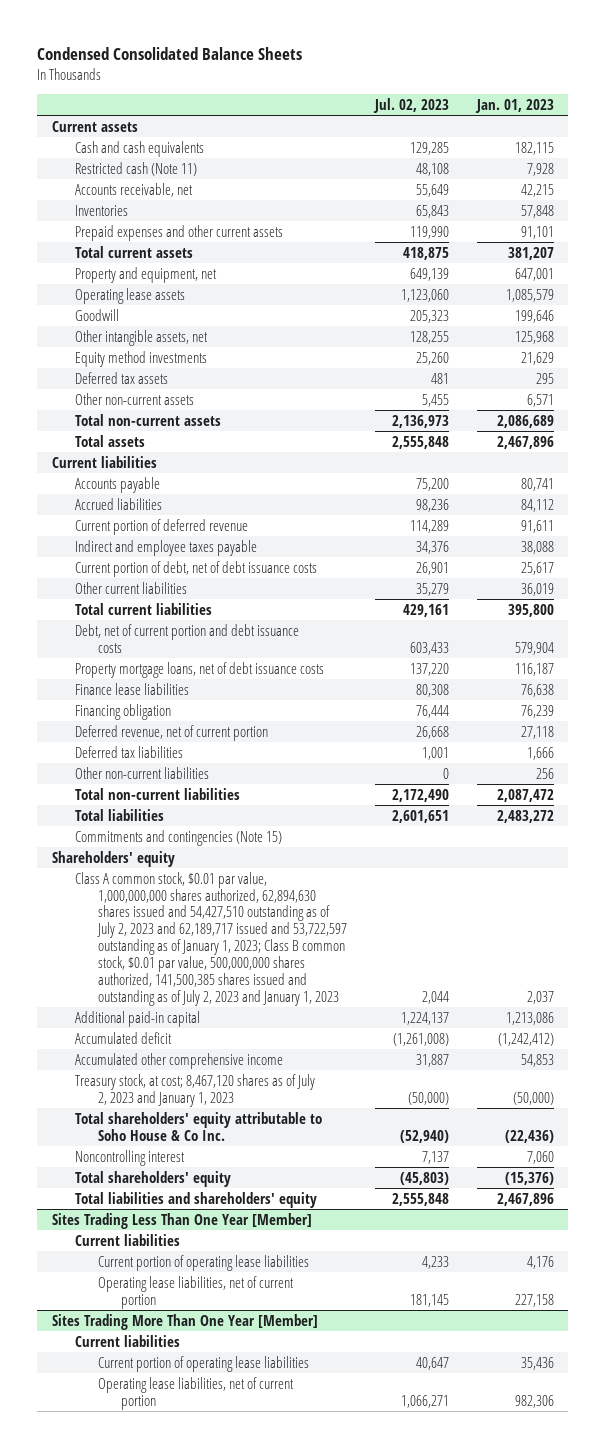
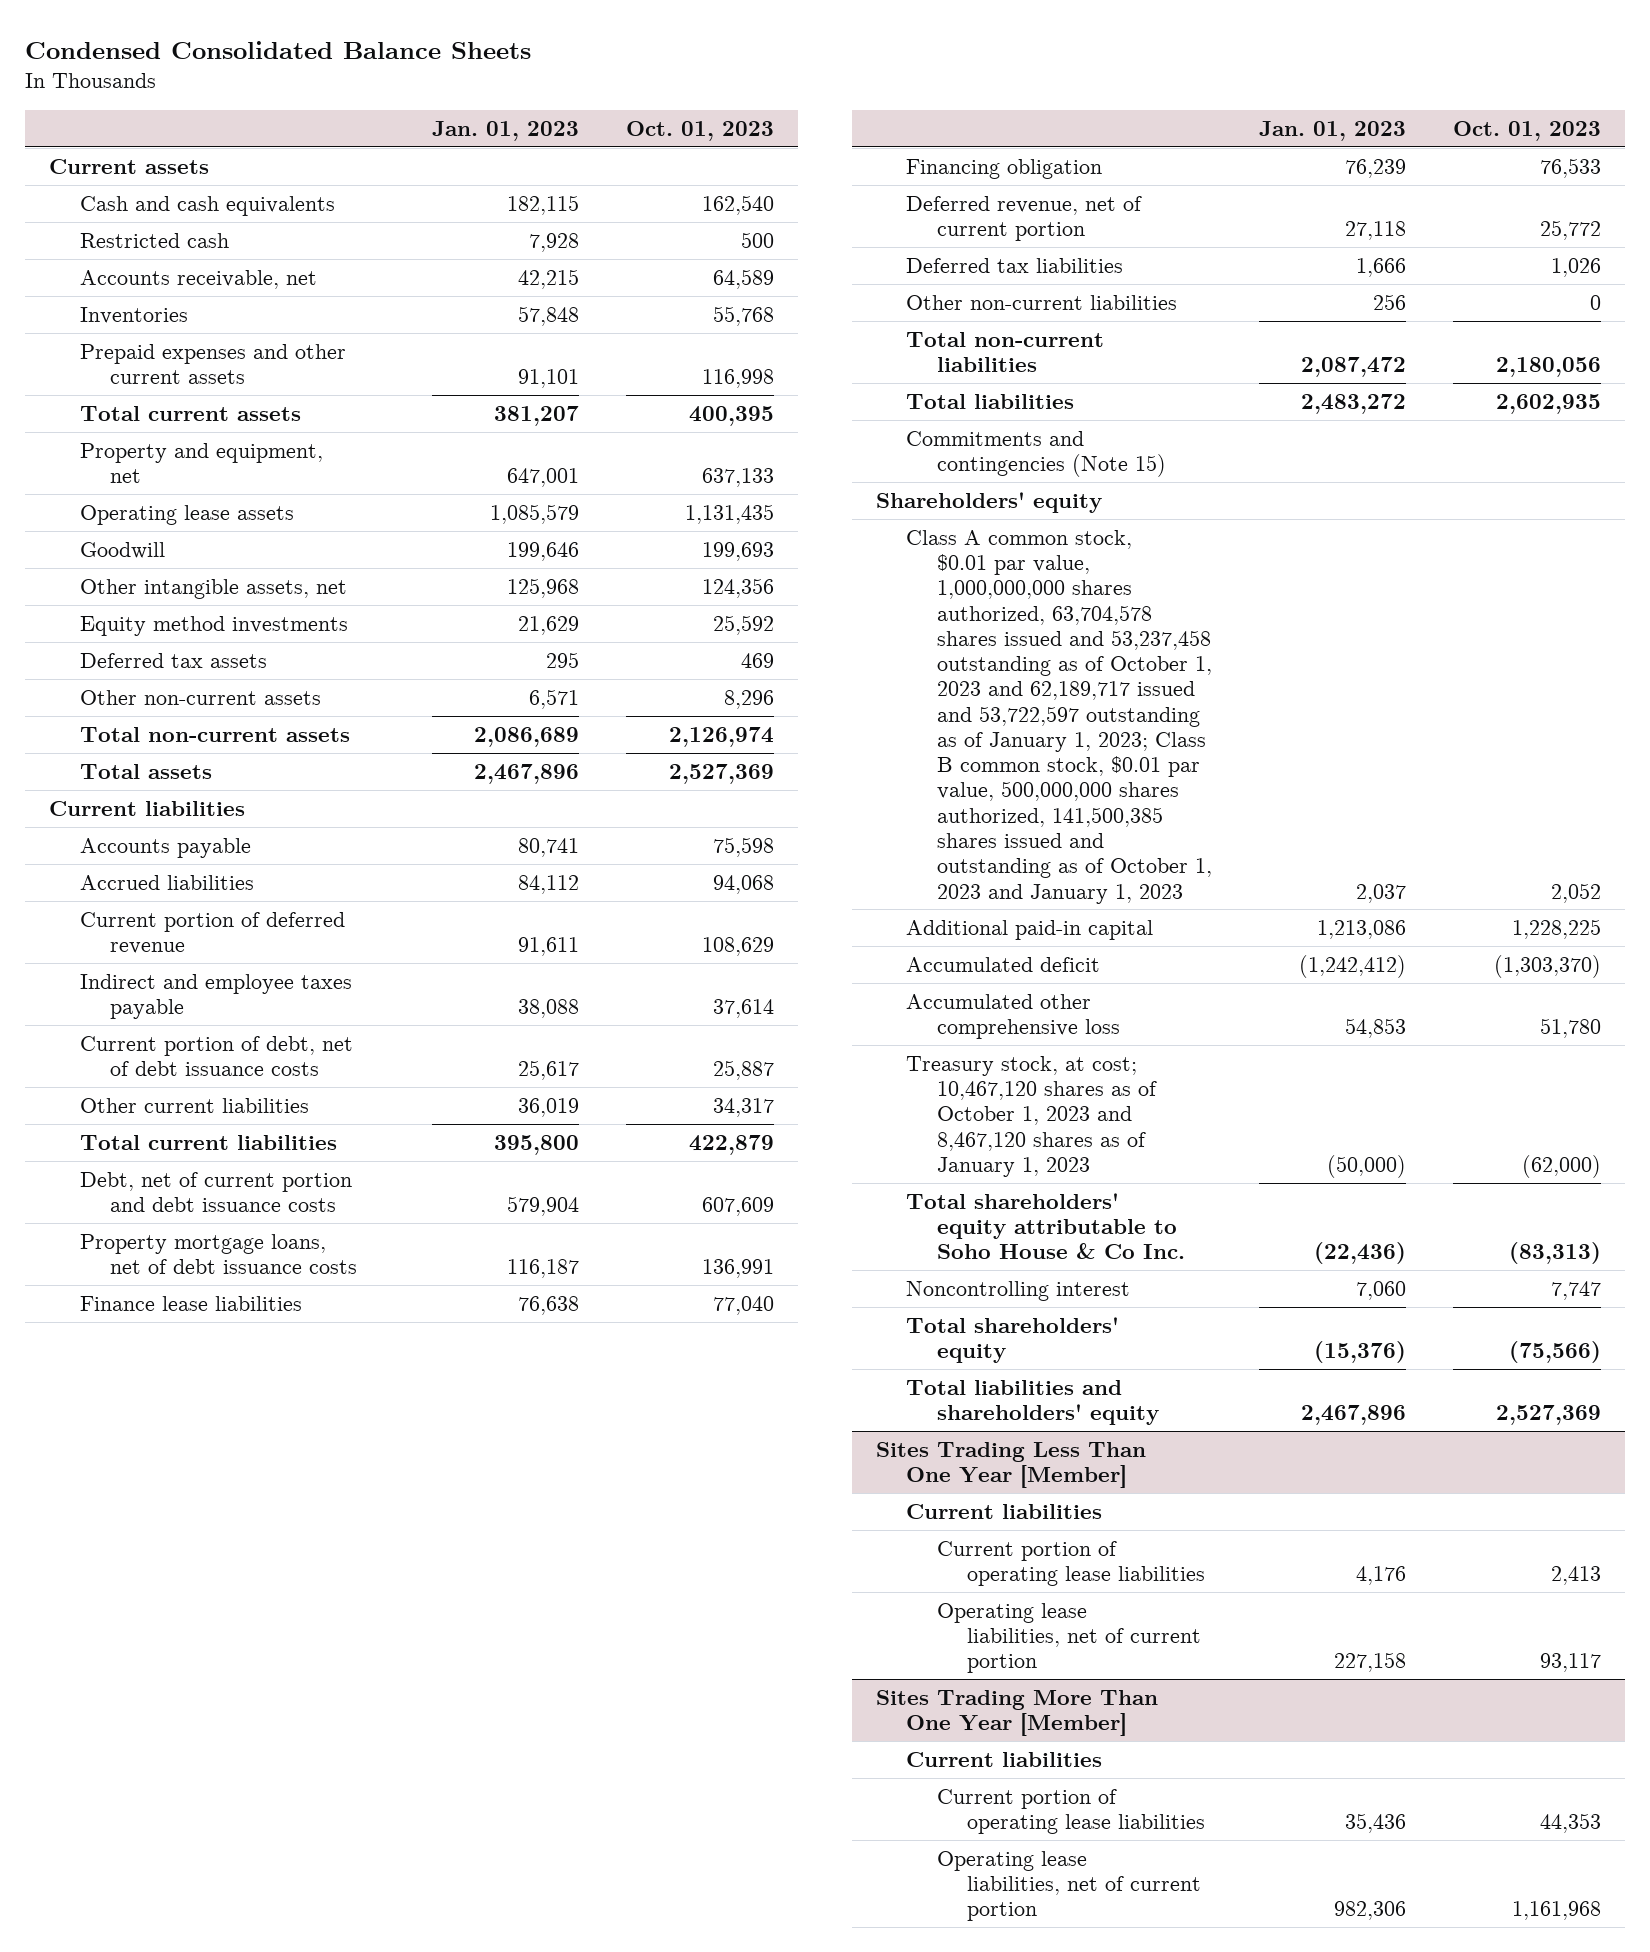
- | Jul. 02, 2023 | Jan. 01, 2023
+ | Jan. 01, 2023 | Oct. 01, 2023
- Restricted cash (Note 11) | 48,108 | 7,928
+ Restricted cash | 7,928 | 500
- Class A common stock, $0.01 par value, 1,000,000,000 shares authorized, 62,894,630 shares issued and 54,427,510 outstanding as of July 2, 2023 and 62,189,717 issued and 53,722,597 outstanding as of January 1, 2023; Class B common stock, $0.01 par value, 500,000,000 shares authorized, 141,500,385 shares issued and outstanding as of July 2, 2023 and January 1, 2023 | 2,044 | 2,037
+ Class A common stock, $0.01 par value, 1,000,000,000 shares authorized, 63,704,578 shares issued and 53,237,458 outstanding as of October 1, 2023 and 62,189,717 issued and 53,722,597 outstanding as of January 1, 2023; Class B common stock, $0.01 par value, 500,000,000 shares authorized, 141,500,385 shares issued and outstanding as of October 1, 2023 and January 1, 2023 | 2,037 | 2,052
- Accumulated other comprehensive income | 31,887 | 54,853
- Treasury stock, at cost; 8,467,120 shares as of July 2, 2023 and January 1, 2023 | (50,000) | (50,000)
+ Accumulated other comprehensive loss | 54,853 | 51,780
+ Treasury stock, at cost; 10,467,120 shares as of October 1, 2023 and 8,467,120 shares as of January 1, 2023 | (50,000) | (62,000)

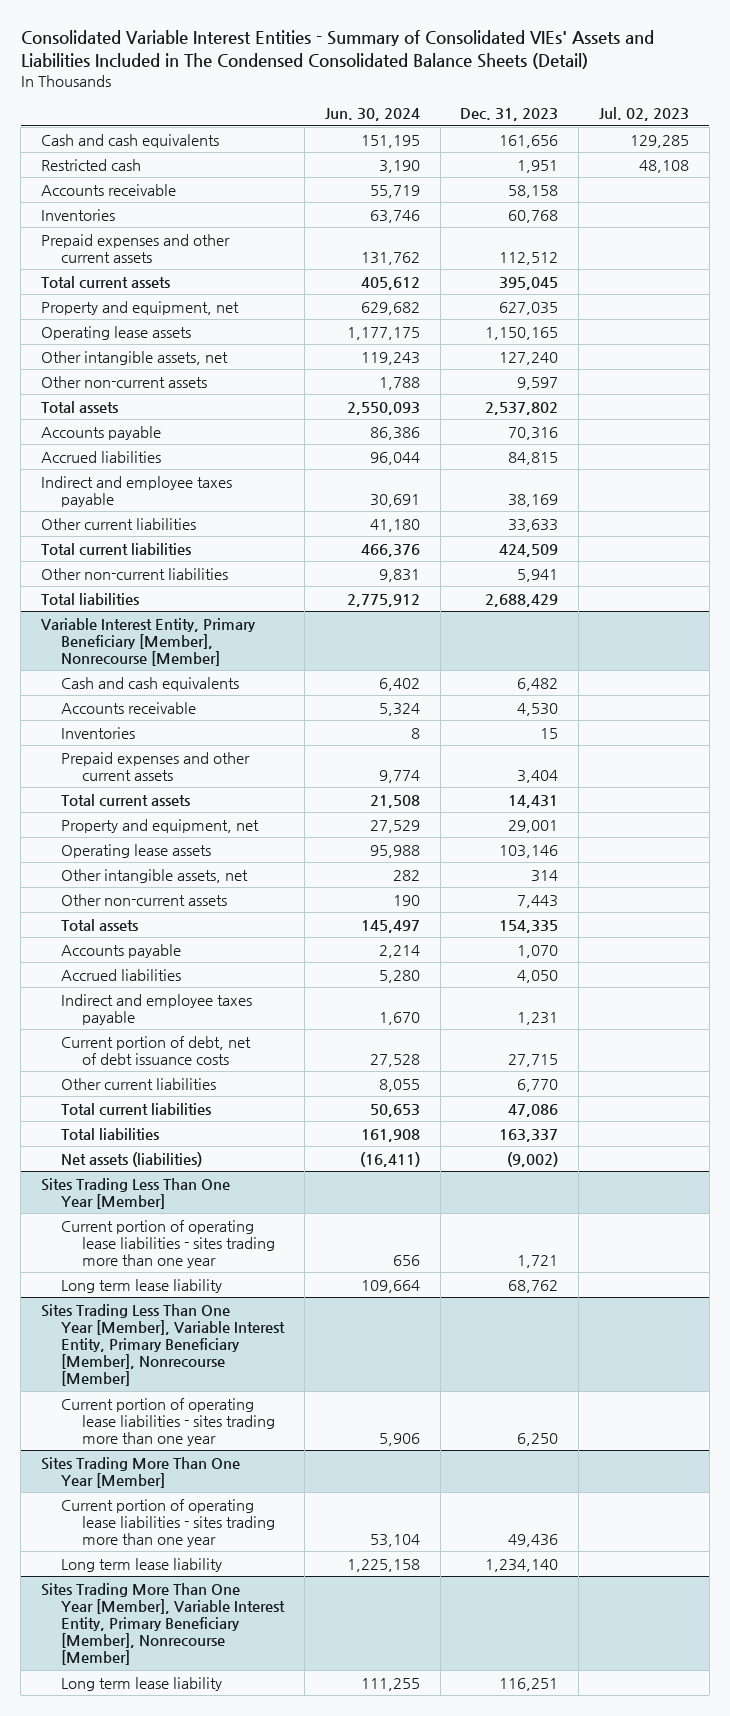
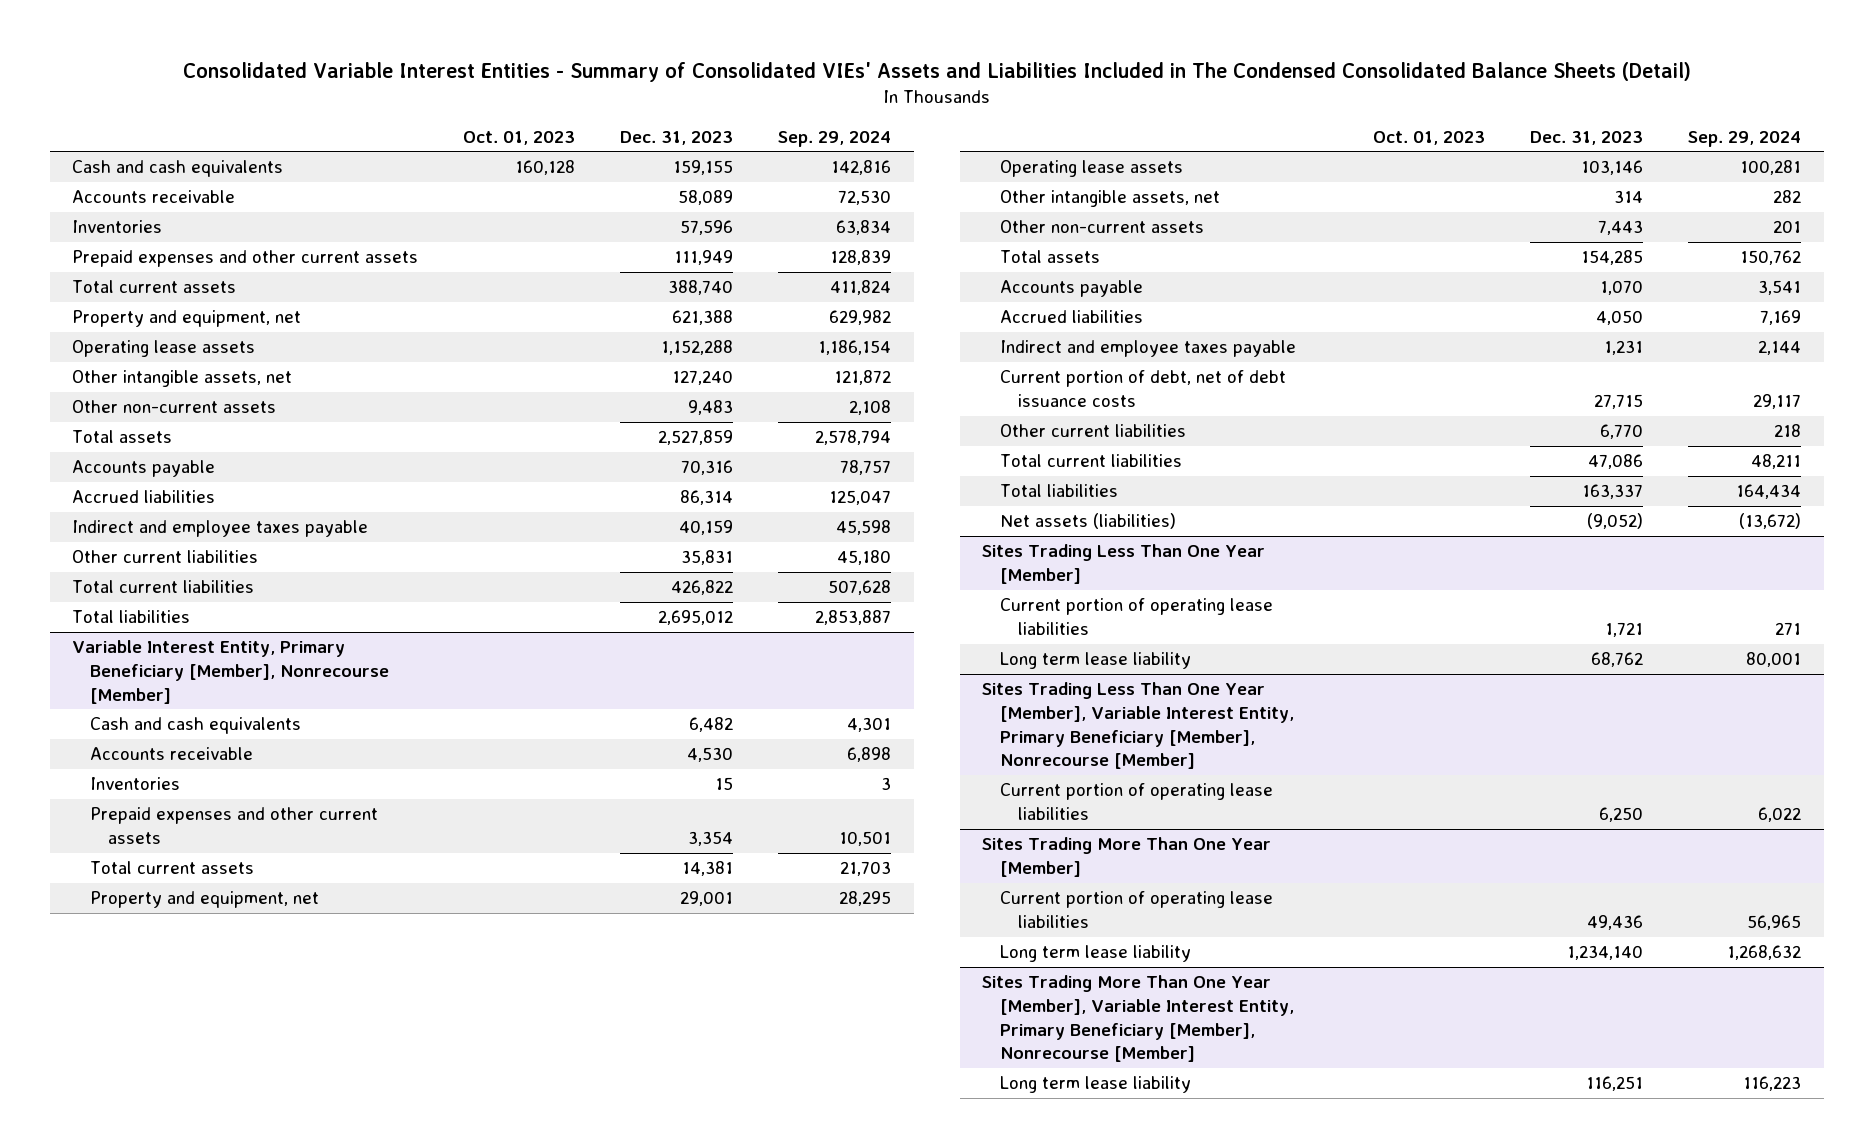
- | Jun. 30, 2024 | Dec. 31, 2023 | Jul. 02, 2023
+ | Oct. 01, 2023 | Dec. 31, 2023 | Sep. 29, 2024
- Cash and cash equivalents | 151,195 | 161,656 | 129,285
- Restricted cash | 3,190 | 1,951 | 48,108
- Accounts receivable | 55,719 | 58,158 |
- Inventories | 63,746 | 60,768 |
- Prepaid expenses and other current assets | 131,762 | 112,512 |
- Total current assets | 405,612 | 395,045 |
- Property and equipment, net | 629,682 | 627,035 |
- Operating lease assets | 1,177,175 | 1,150,165 |
+ Cash and cash equivalents | 160,128 | 159,155 | 142,816
+ Accounts receivable | | 58,089 | 72,530
+ Inventories | | 57,596 | 63,834
+ Prepaid expenses and other current assets | | 111,949 | 128,839
+ Total current assets | | 388,740 | 411,824
+ Property and equipment, net | | 621,388 | 629,982
+ Operating lease assets | | 1,152,288 | 1,186,154
- Other non-current assets | 1,788 | 9,597 |
- Total assets | 2,550,093 | 2,537,802 |
+ Other non-current assets | | 9,483 | 2,108
+ Total assets | | 2,527,859 | 2,578,794
- Accrued liabilities | 96,044 | 84,815 |
- Indirect and employee taxes payable | 30,691 | 38,169 |
- Other current liabilities | 41,180 | 33,633 |
- Total current liabilities | 466,376 | 424,509 |
- Other non-current liabilities | 9,831 | 5,941 |
- Total liabilities | 2,775,912 | 2,688,429 |
+ Accrued liabilities | | 86,314 | 125,047
+ Indirect and employee taxes payable | | 40,159 | 45,598
+ Other current liabilities | | 35,831 | 45,180
+ Total current liabilities | | 426,822 | 507,628
+ Total liabilities | | 2,695,012 | 2,853,887
@ Variable Interest Entity, Primary Beneficiary [Member], Nonrecourse [Member]
- Prepaid expenses and other current assets | 9,774 | 3,404 |
- Total current assets | 21,508 | 14,431 |
+ Prepaid expenses and other current assets | | 3,354 | 10,501
+ Total current assets | | 14,381 | 21,703
- Total assets | 145,497 | 154,335 |
+ Total assets | | 154,285 | 150,762
- Net assets (liabilities) | (16,411) | (9,002) |
+ Net assets (liabilities) | | (9,052) | (13,672)
@ Sites Trading Less Than One Year [Member]
- Current portion of operating lease liabilities - sites trading more than one year | 656 | 1,721 |
+ Current portion of operating lease liabilities | | 1,721 | 271
@ Sites Trading Less Than One Year [Member], Variable Interest Entity, Primary Beneficiary [Member], Nonrecourse [Member]
- Current portion of operating lease liabilities - sites trading more than one year | 5,906 | 6,250 |
+ Current portion of operating lease liabilities | | 6,250 | 6,022
@ Sites Trading More Than One Year [Member]
- Current portion of operating lease liabilities - sites trading more than one year | 53,104 | 49,436 |
+ Current portion of operating lease liabilities | | 49,436 | 56,965

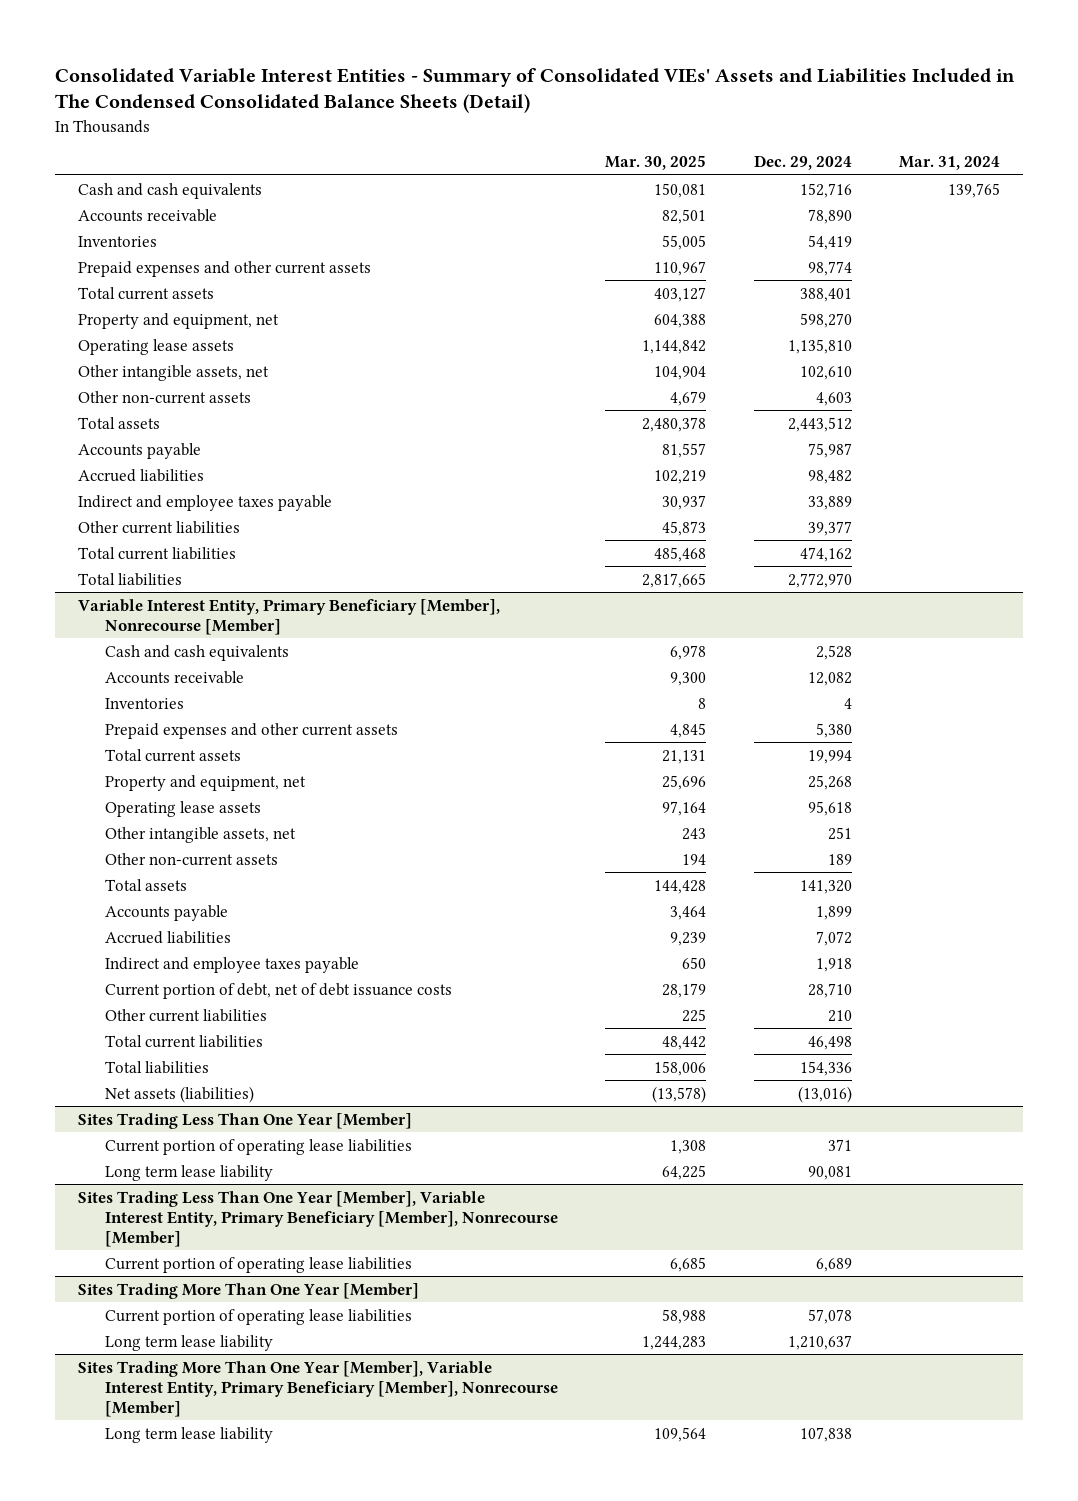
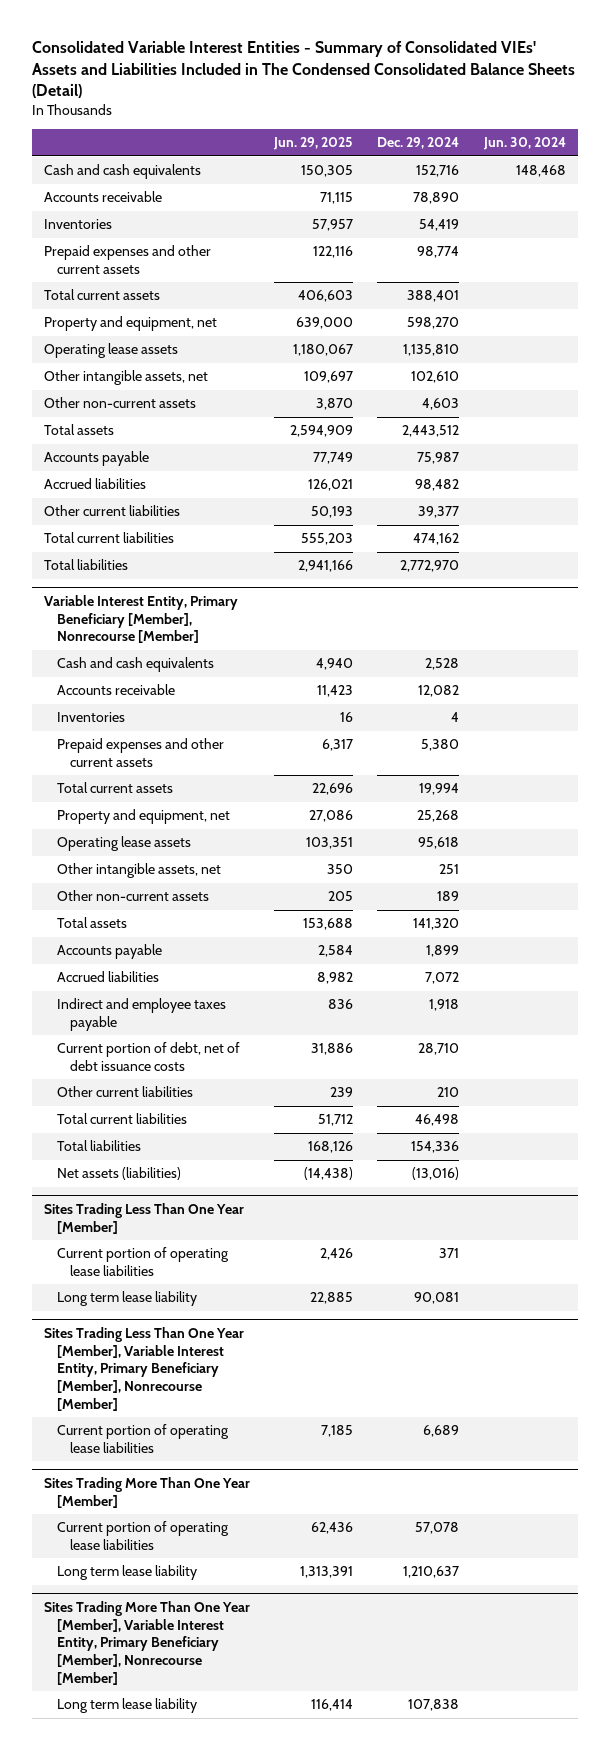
- | Mar. 30, 2025 | Dec. 29, 2024 | Mar. 31, 2024
+ | Jun. 29, 2025 | Dec. 29, 2024 | Jun. 30, 2024
- Indirect and employee taxes payable | 30,937 | 33,889 |

